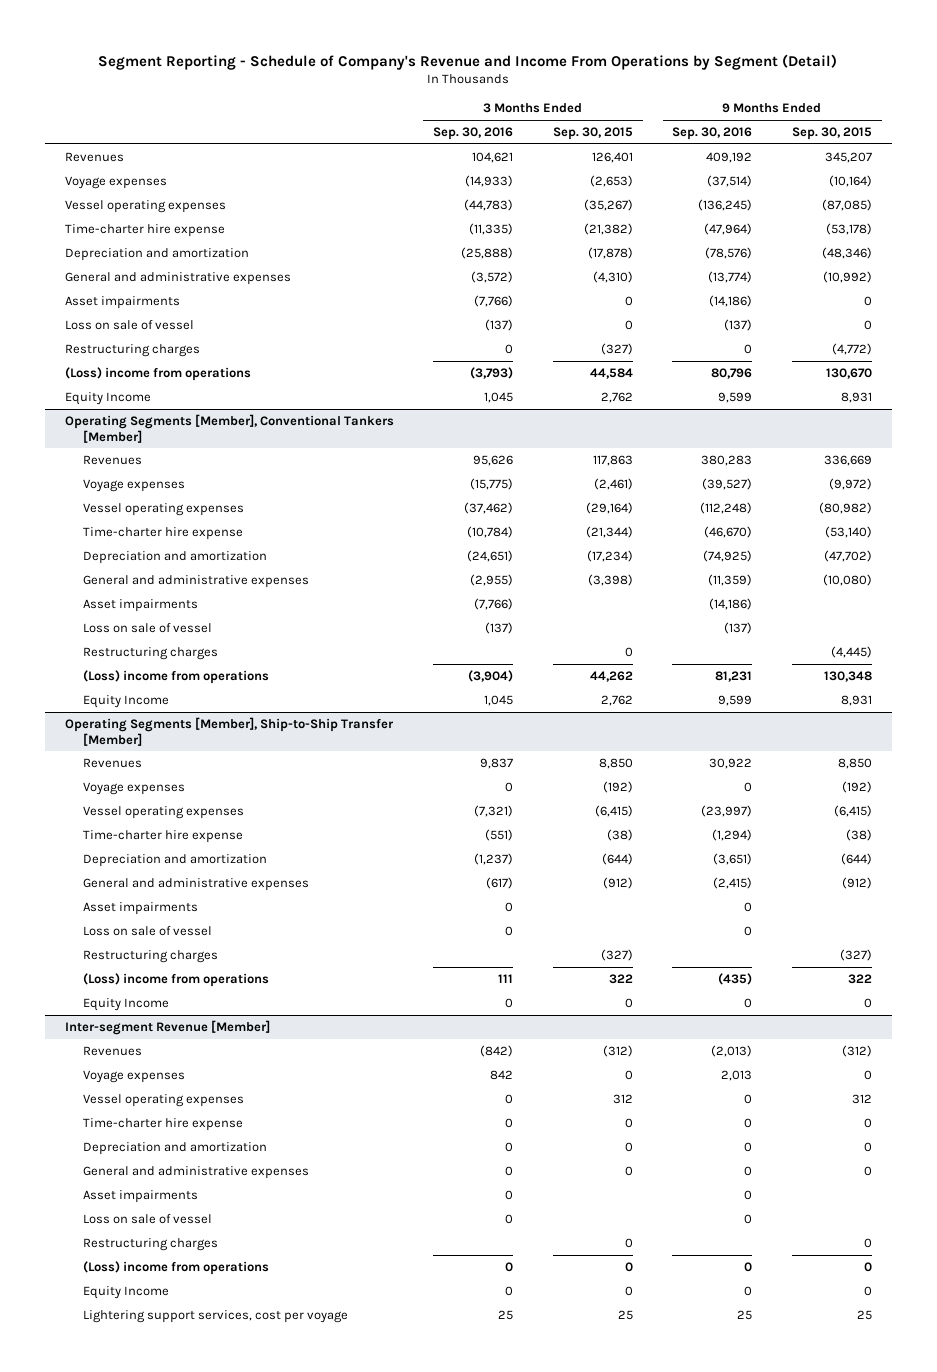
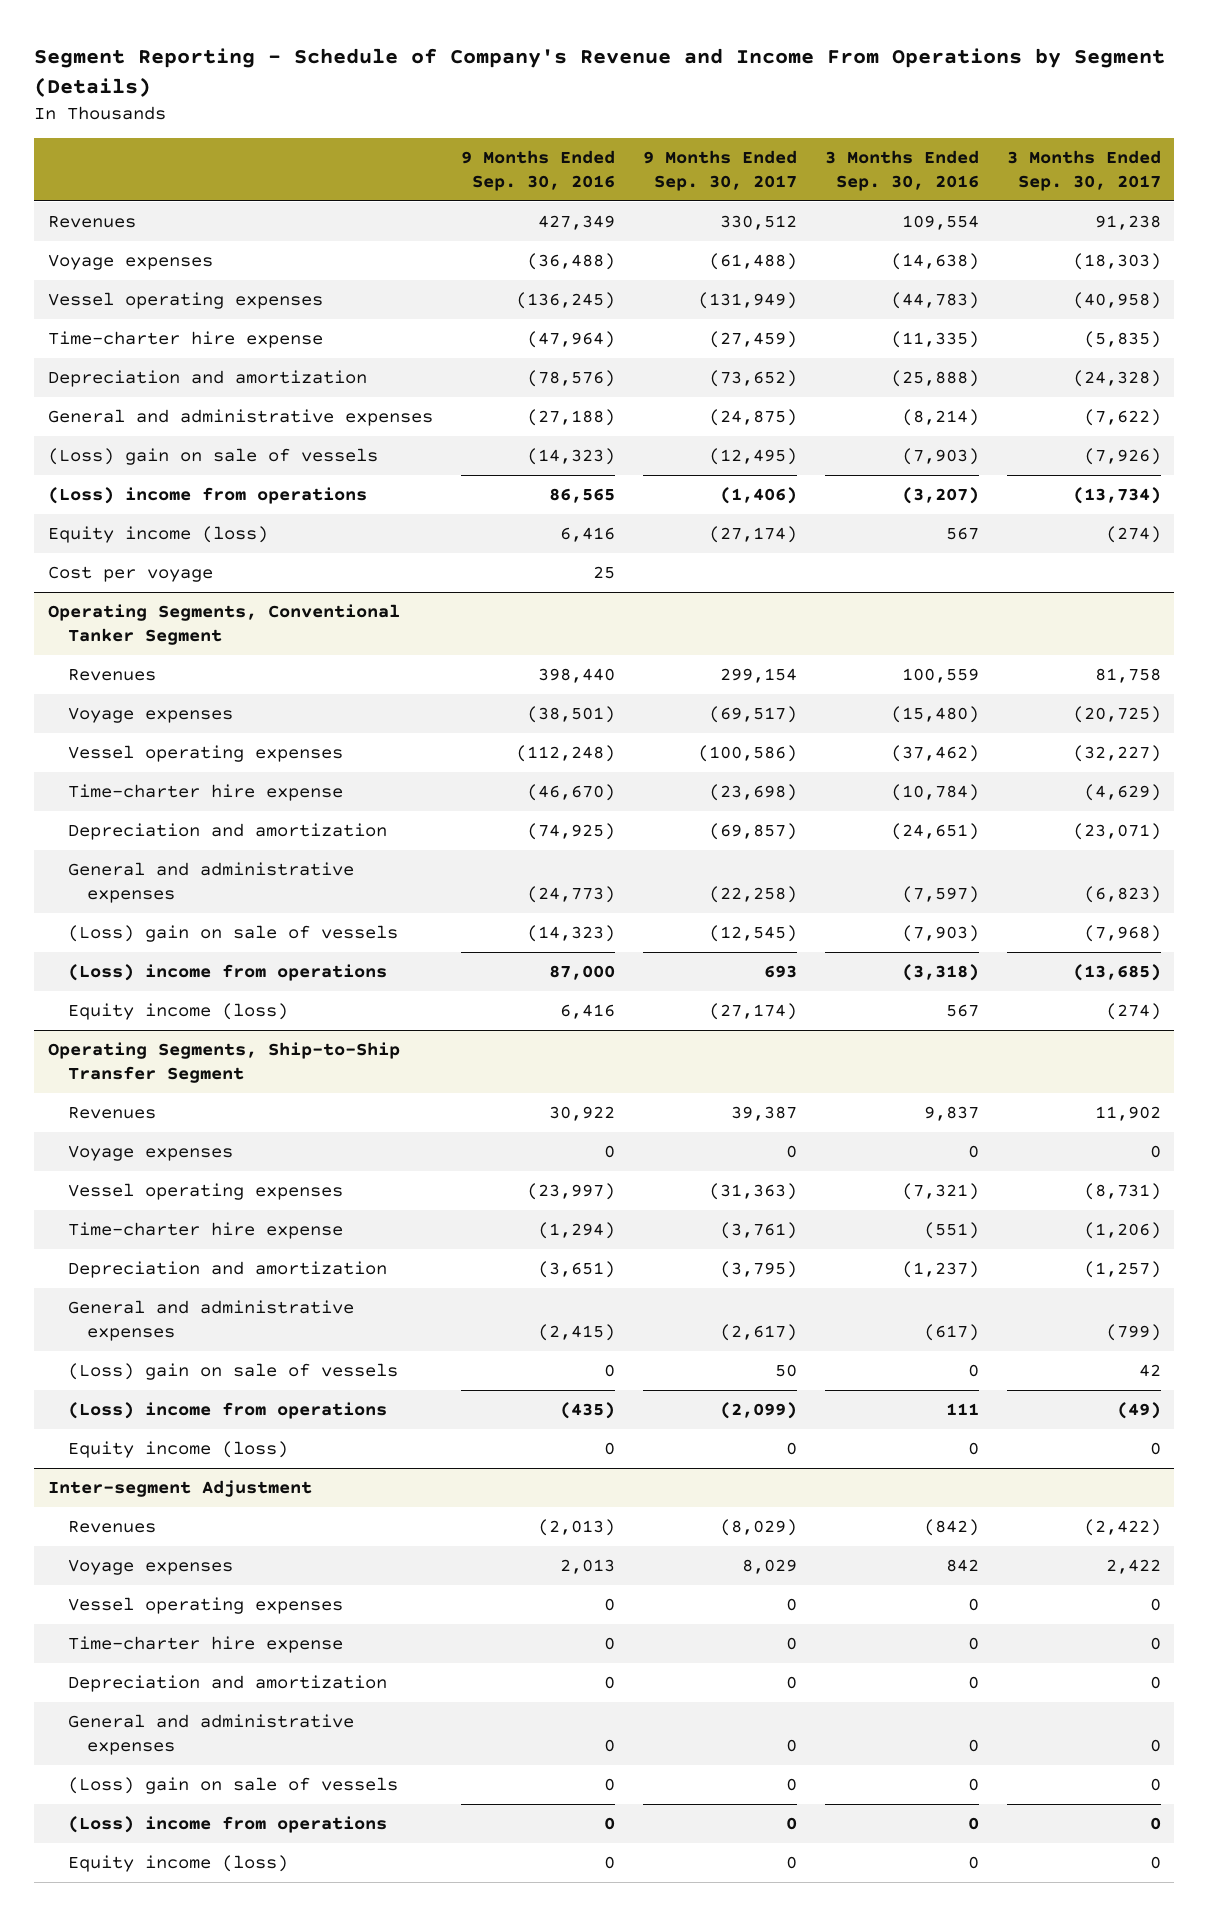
- Segment Reporting - Schedule of Company's Revenue and Income From Operations by Segment (Detail)
+ Segment Reporting - Schedule of Company's Revenue and Income From Operations by Segment (Details)
- | 3 Months Ended Sep. 30, 2016 | 3 Months Ended Sep. 30, 2015 | 9 Months Ended Sep. 30, 2016 | 9 Months Ended Sep. 30, 2015
+ | 9 Months Ended Sep. 30, 2016 | 9 Months Ended Sep. 30, 2017 | 3 Months Ended Sep. 30, 2016 | 3 Months Ended Sep. 30, 2017
- Revenues | 104,621 | 126,401 | 409,192 | 345,207
- Voyage expenses | (14,933) | (2,653) | (37,514) | (10,164)
+ Revenues | 427,349 | 330,512 | 109,554 | 91,238
+ Voyage expenses | (36,488) | (61,488) | (14,638) | (18,303)
- General and administrative expenses | (3,572) | (4,310) | (13,774) | (10,992)
- Asset impairments | (7,766) | 0 | (14,186) | 0
- Loss on sale of vessel | (137) | 0 | (137) | 0
- Restructuring charges | 0 | (327) | 0 | (4,772)
- (Loss) income from operations | (3,793) | 44,584 | 80,796 | 130,670
- Equity Income | 1,045 | 2,762 | 9,599 | 8,931
- Operating Segments [Member], Conventional Tankers [Member]
- Revenues | 95,626 | 117,863 | 380,283 | 336,669
- Voyage expenses | (15,775) | (2,461) | (39,527) | (9,972)
+ General and administrative expenses | (27,188) | (24,875) | (8,214) | (7,622)
+ (Loss) gain on sale of vessels | (14,323) | (12,495) | (7,903) | (7,926)
+ (Loss) income from operations | 86,565 | (1,406) | (3,207) | (13,734)
+ Equity income (loss) | 6,416 | (27,174) | 567 | (274)
+ Cost per voyage | 25 | | |
+ Operating Segments, Conventional Tanker Segment
+ Revenues | 398,440 | 299,154 | 100,559 | 81,758
+ Voyage expenses | (38,501) | (69,517) | (15,480) | (20,725)
- General and administrative expenses | (2,955) | (3,398) | (11,359) | (10,080)
- Asset impairments | (7,766) | | (14,186) |
- Loss on sale of vessel | (137) | | (137) |
- Restructuring charges | | 0 | | (4,445)
- (Loss) income from operations | (3,904) | 44,262 | 81,231 | 130,348
- Equity Income | 1,045 | 2,762 | 9,599 | 8,931
- Operating Segments [Member], Ship-to-Ship Transfer [Member]
+ General and administrative expenses | (24,773) | (22,258) | (7,597) | (6,823)
+ (Loss) gain on sale of vessels | (14,323) | (12,545) | (7,903) | (7,968)
+ (Loss) income from operations | 87,000 | 693 | (3,318) | (13,685)
+ Equity income (loss) | 6,416 | (27,174) | 567 | (274)
+ Operating Segments, Ship-to-Ship Transfer Segment
- Asset impairments | 0 | | 0 |
- Loss on sale of vessel | 0 | | 0 |
- Restructuring charges | | (327) | | (327)
+ (Loss) gain on sale of vessels | 0 | 50 | 0 | 42
- Equity Income | 0 | 0 | 0 | 0
- Inter-segment Revenue [Member]
+ Equity income (loss) | 0 | 0 | 0 | 0
+ Inter-segment Adjustment
- Asset impairments | 0 | | 0 |
- Loss on sale of vessel | 0 | | 0 |
- Restructuring charges | | 0 | | 0
+ (Loss) gain on sale of vessels | 0 | 0 | 0 | 0
- Equity Income | 0 | 0 | 0 | 0
- Lightering support services, cost per voyage | 25 | 25 | 25 | 25
+ Equity income (loss) | 0 | 0 | 0 | 0

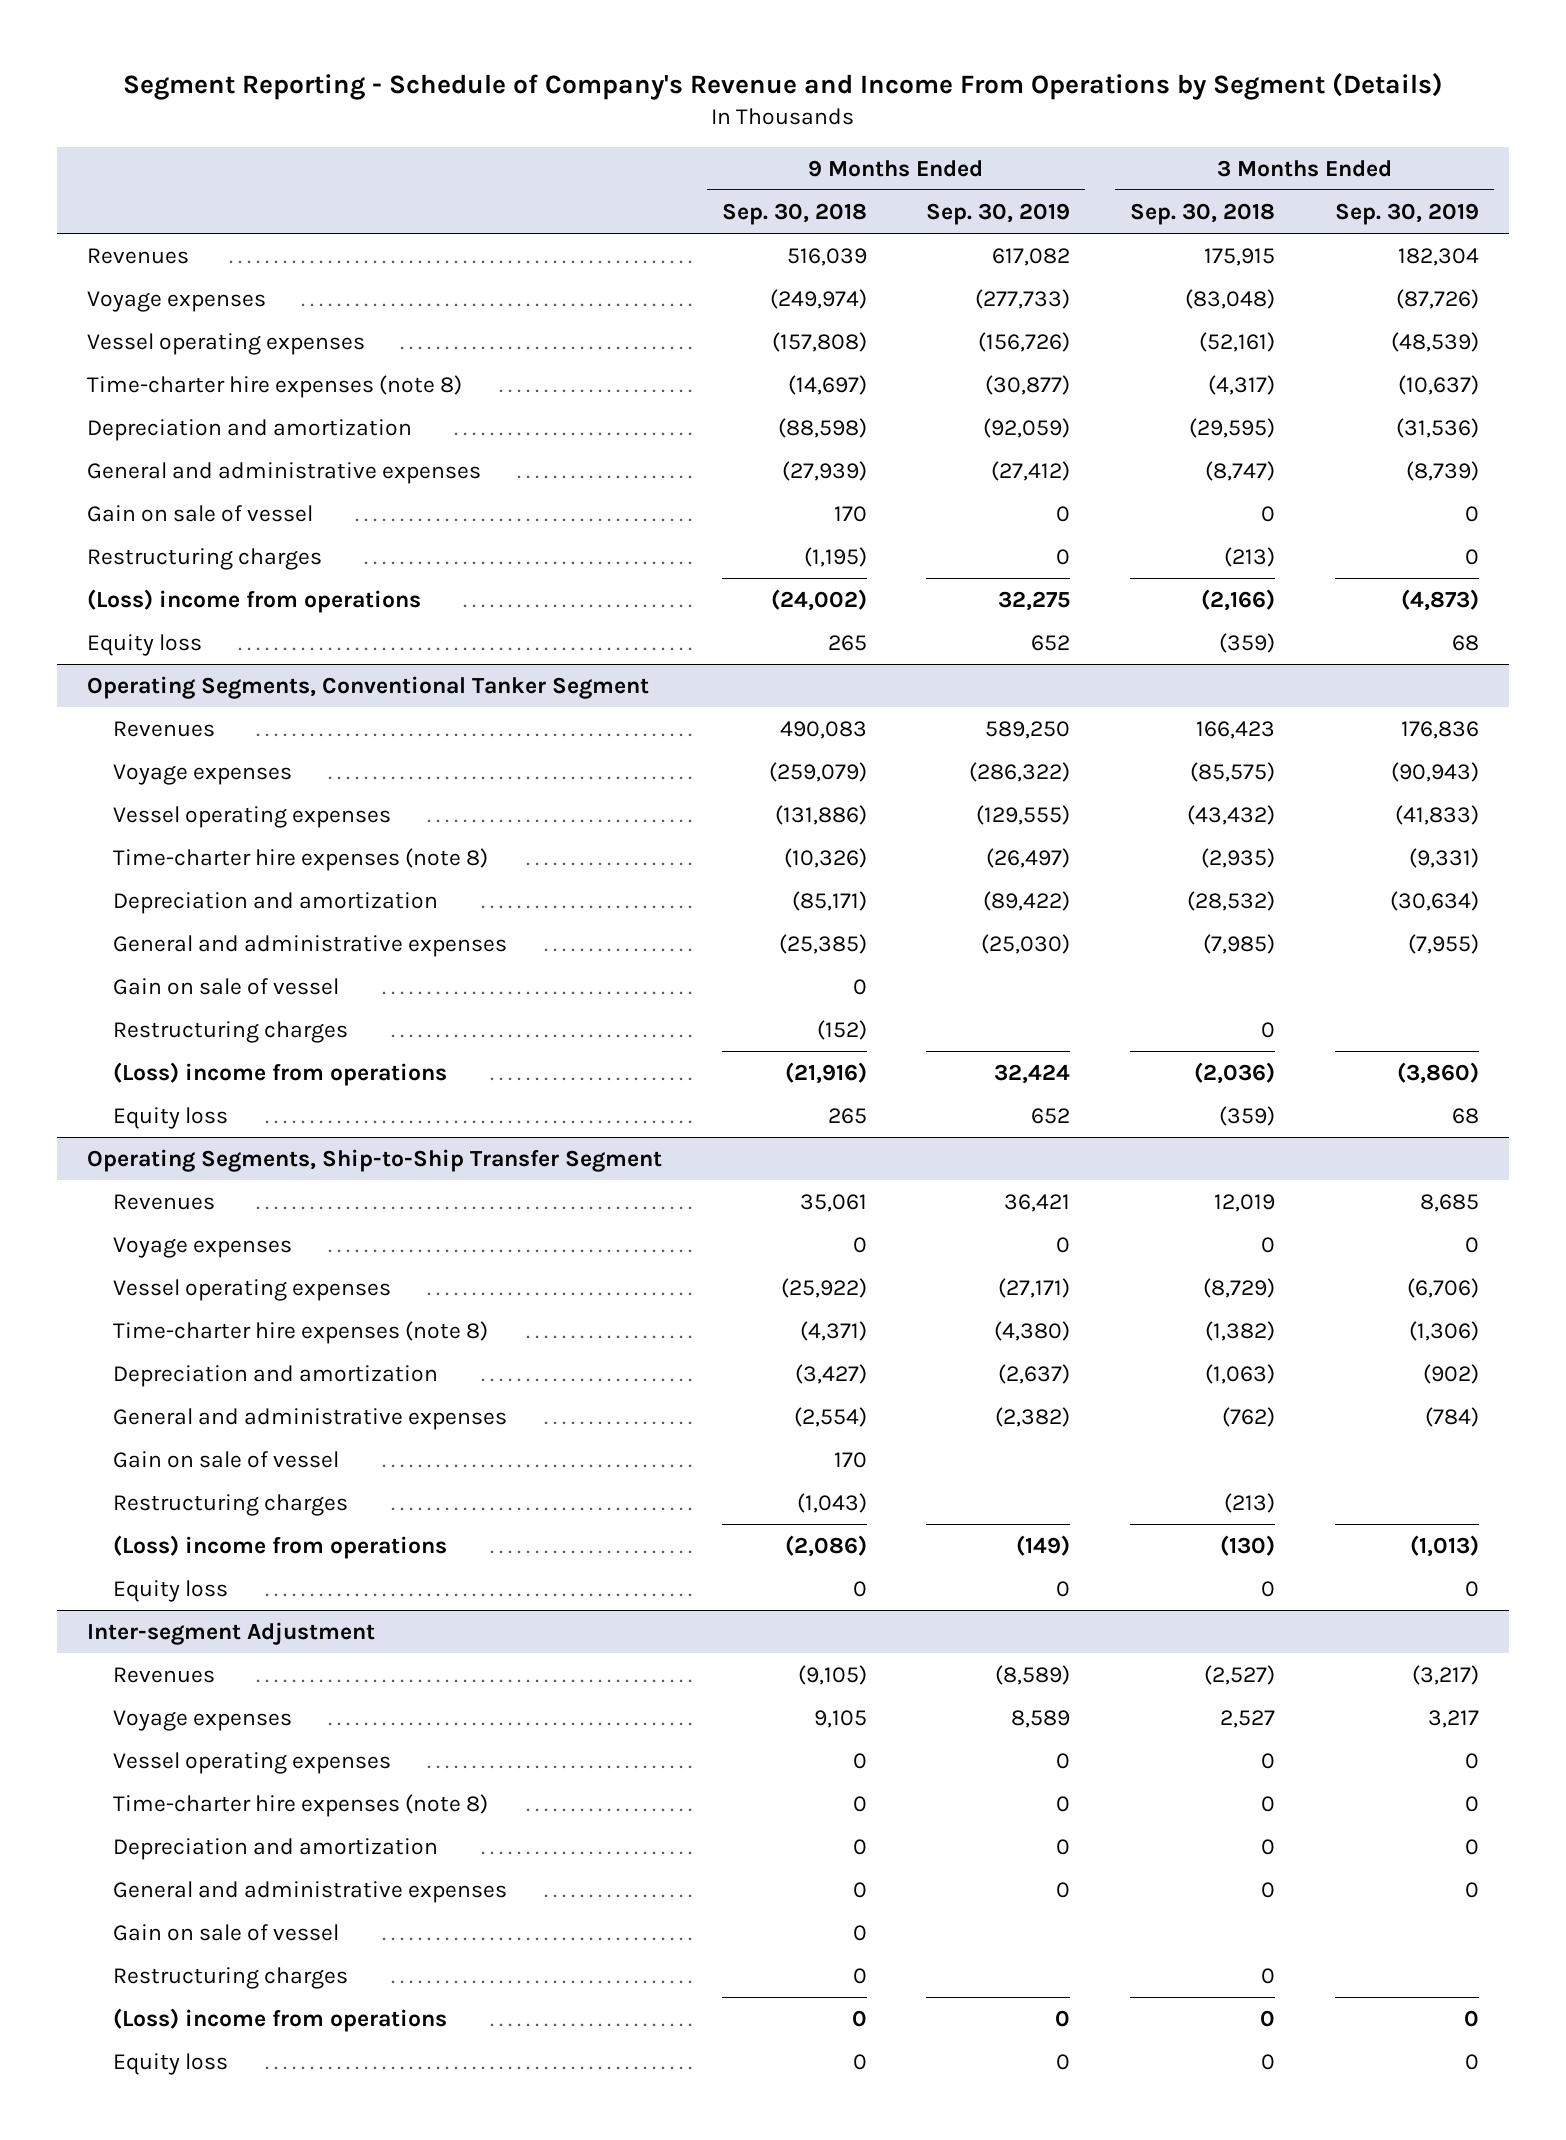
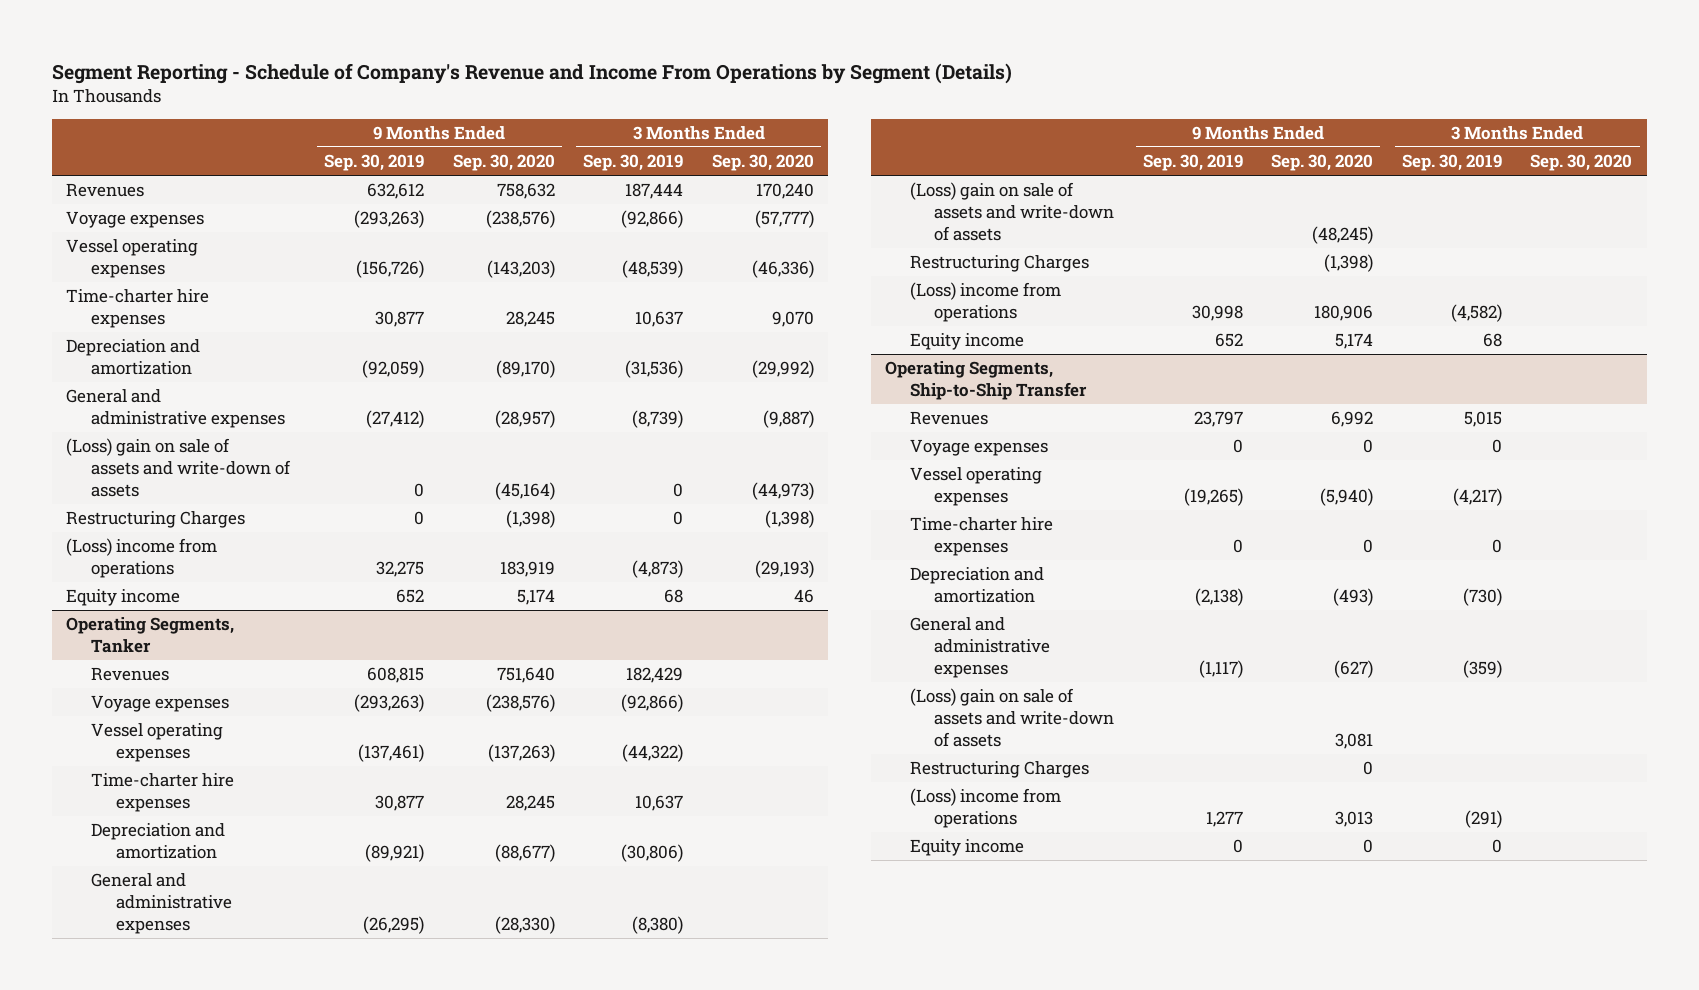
- | 9 Months Ended Sep. 30, 2018 | 9 Months Ended Sep. 30, 2019 | 3 Months Ended Sep. 30, 2018 | 3 Months Ended Sep. 30, 2019
+ | 9 Months Ended Sep. 30, 2019 | 9 Months Ended Sep. 30, 2020 | 3 Months Ended Sep. 30, 2019 | 3 Months Ended Sep. 30, 2020
- Revenues | 516,039 | 617,082 | 175,915 | 182,304
- Voyage expenses | (249,974) | (277,733) | (83,048) | (87,726)
+ Revenues | 632,612 | 758,632 | 187,444 | 170,240
+ Voyage expenses | (293,263) | (238,576) | (92,866) | (57,777)
- Time-charter hire expenses (note 8) | (14,697) | (30,877) | (4,317) | (10,637)
+ Time-charter hire expenses | 30,877 | 28,245 | 10,637 | 9,070
- Gain on sale of vessel | 170 | 0 | 0 | 0
- Restructuring charges | (1,195) | 0 | (213) | 0
+ (Loss) gain on sale of assets and write-down of assets | 0 | (45,164) | 0 | (44,973)
+ Restructuring Charges | 0 | (1,398) | 0 | (1,398)
- Equity loss | 265 | 652 | (359) | 68
- Operating Segments, Conventional Tanker Segment
- Revenues | 490,083 | 589,250 | 166,423 | 176,836
- Voyage expenses | (259,079) | (286,322) | (85,575) | (90,943)
- Vessel operating expenses | (131,886) | (129,555) | (43,432) | (41,833)
- Time-charter hire expenses (note 8) | (10,326) | (26,497) | (2,935) | (9,331)
- Depreciation and amortization | (85,171) | (89,422) | (28,532) | (30,634)
- General and administrative expenses | (25,385) | (25,030) | (7,985) | (7,955)
- Gain on sale of vessel | 0 | | |
- Restructuring charges | (152) | | 0 |
- (Loss) income from operations | (21,916) | 32,424 | (2,036) | (3,860)
- Equity loss | 265 | 652 | (359) | 68
- Operating Segments, Ship-to-Ship Transfer Segment
- Revenues | 35,061 | 36,421 | 12,019 | 8,685
+ Equity income | 652 | 5,174 | 68 | 46
+ Operating Segments, Tanker
+ Revenues | 608,815 | 751,640 | 182,429 |
+ Voyage expenses | (293,263) | (238,576) | (92,866) |
+ Vessel operating expenses | (137,461) | (137,263) | (44,322) |
+ Time-charter hire expenses | 30,877 | 28,245 | 10,637 |
+ Depreciation and amortization | (89,921) | (88,677) | (30,806) |
+ General and administrative expenses | (26,295) | (28,330) | (8,380) |
+ (Loss) gain on sale of assets and write-down of assets | | (48,245) | |
+ Restructuring Charges | | (1,398) | |
+ (Loss) income from operations | 30,998 | 180,906 | (4,582) |
+ Equity income | 652 | 5,174 | 68 |
+ Operating Segments, Ship-to-Ship Transfer
+ Revenues | 23,797 | 6,992 | 5,015 |
- Vessel operating expenses | (25,922) | (27,171) | (8,729) | (6,706)
- Time-charter hire expenses (note 8) | (4,371) | (4,380) | (1,382) | (1,306)
- Depreciation and amortization | (3,427) | (2,637) | (1,063) | (902)
- General and administrative expenses | (2,554) | (2,382) | (762) | (784)
- Gain on sale of vessel | 170 | | |
- Restructuring charges | (1,043) | | (213) |
- (Loss) income from operations | (2,086) | (149) | (130) | (1,013)
- Equity loss | 0 | 0 | 0 | 0
- Inter-segment Adjustment
- Revenues | (9,105) | (8,589) | (2,527) | (3,217)
- Voyage expenses | 9,105 | 8,589 | 2,527 | 3,217
- Vessel operating expenses | 0 | 0 | 0 | 0
- Time-charter hire expenses (note 8) | 0 | 0 | 0 | 0
- Depreciation and amortization | 0 | 0 | 0 | 0
- General and administrative expenses | 0 | 0 | 0 | 0
- Gain on sale of vessel | 0 | | |
- Restructuring charges | 0 | | 0 |
- (Loss) income from operations | 0 | 0 | 0 | 0
- Equity loss | 0 | 0 | 0 | 0
+ Vessel operating expenses | (19,265) | (5,940) | (4,217) |
+ Time-charter hire expenses | 0 | 0 | 0 |
+ Depreciation and amortization | (2,138) | (493) | (730) |
+ General and administrative expenses | (1,117) | (627) | (359) |
+ (Loss) gain on sale of assets and write-down of assets | | 3,081 | |
+ Restructuring Charges | | 0 | |
+ (Loss) income from operations | 1,277 | 3,013 | (291) |
+ Equity income | 0 | 0 | 0 |

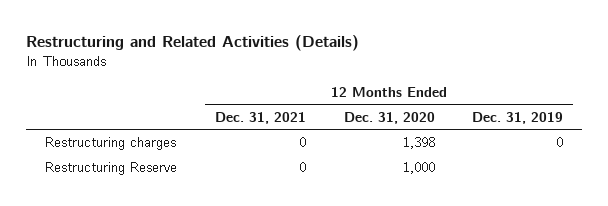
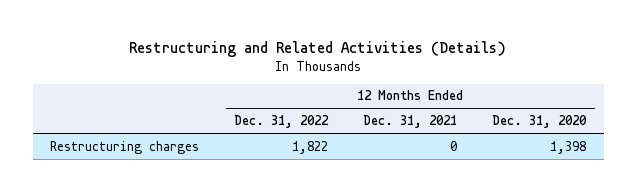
- | 12 Months Ended Dec. 31, 2021 | 12 Months Ended Dec. 31, 2020 | 12 Months Ended Dec. 31, 2019
+ | 12 Months Ended Dec. 31, 2022 | 12 Months Ended Dec. 31, 2021 | 12 Months Ended Dec. 31, 2020
- Restructuring Reserve | 0 | 1,000 |

